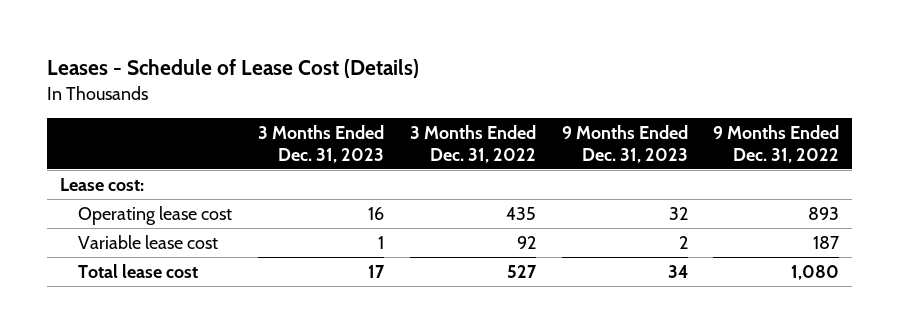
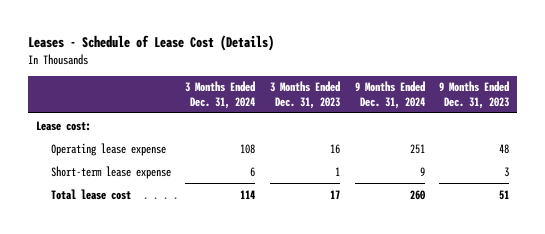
- | 3 Months Ended Dec. 31, 2023 | 3 Months Ended Dec. 31, 2022 | 9 Months Ended Dec. 31, 2023 | 9 Months Ended Dec. 31, 2022
+ | 3 Months Ended Dec. 31, 2024 | 3 Months Ended Dec. 31, 2023 | 9 Months Ended Dec. 31, 2024 | 9 Months Ended Dec. 31, 2023
- Operating lease cost | 16 | 435 | 32 | 893
- Variable lease cost | 1 | 92 | 2 | 187
- Total lease cost | 17 | 527 | 34 | 1,080
+ Operating lease expense | 108 | 16 | 251 | 48
+ Short-term lease expense | 6 | 1 | 9 | 3
+ Total lease cost | 114 | 17 | 260 | 51

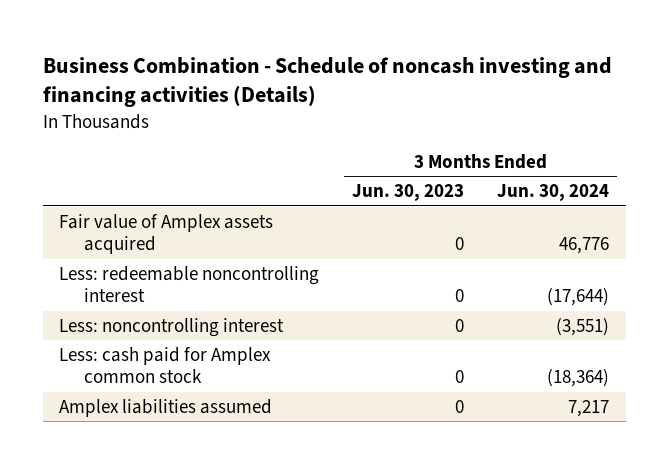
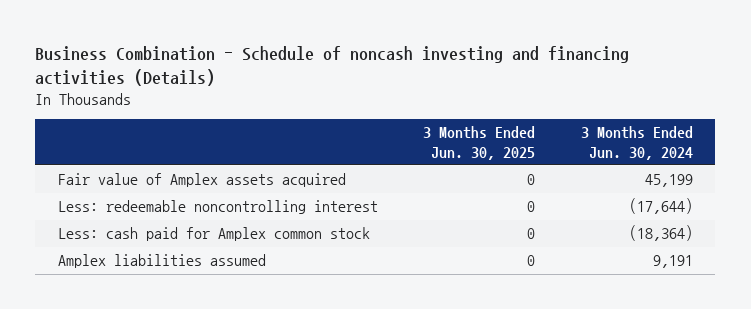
- | 3 Months Ended Jun. 30, 2023 | 3 Months Ended Jun. 30, 2024
+ | 3 Months Ended Jun. 30, 2025 | 3 Months Ended Jun. 30, 2024
- Fair value of Amplex assets acquired | 0 | 46,776
+ Fair value of Amplex assets acquired | 0 | 45,199
- Less: noncontrolling interest | 0 | (3,551)
- Amplex liabilities assumed | 0 | 7,217
+ Amplex liabilities assumed | 0 | 9,191

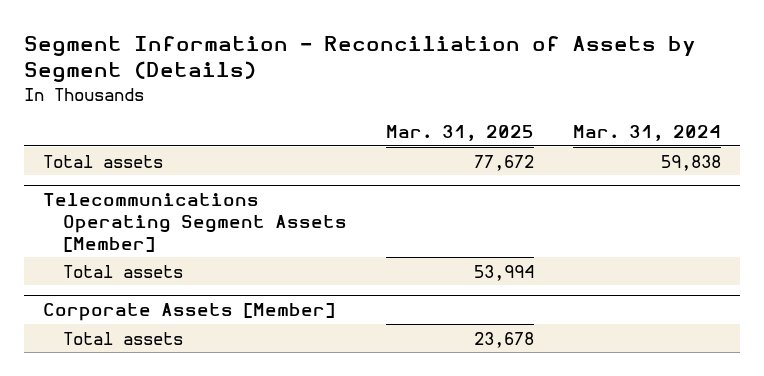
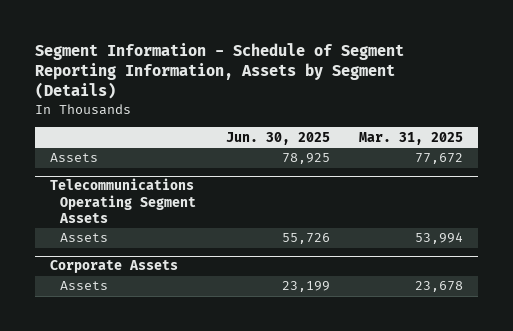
- Segment Information - Reconciliation of Assets by Segment (Details)
+ Segment Information - Schedule of Segment Reporting Information, Assets by Segment (Details)
- | Mar. 31, 2025 | Mar. 31, 2024
+ | Jun. 30, 2025 | Mar. 31, 2025
- Total assets | 77,672 | 59,838
- Telecommunications Operating Segment Assets [Member]
- Total assets | 53,994 |
- Corporate Assets [Member]
- Total assets | 23,678 |
+ Assets | 78,925 | 77,672
+ Telecommunications Operating Segment Assets
+ Assets | 55,726 | 53,994
+ Corporate Assets
+ Assets | 23,199 | 23,678

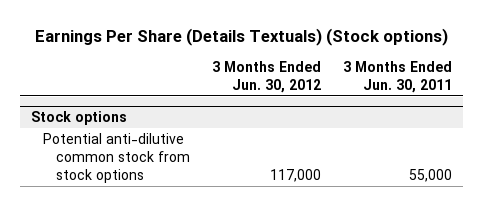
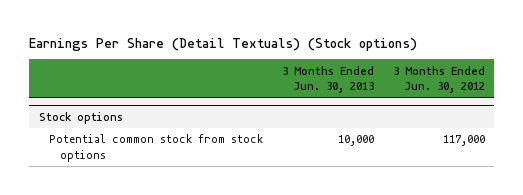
- Earnings Per Share (Details Textuals) (Stock options)
+ Earnings Per Share (Detail Textuals) (Stock options)
- | 3 Months Ended Jun. 30, 2012 | 3 Months Ended Jun. 30, 2011
+ | 3 Months Ended Jun. 30, 2013 | 3 Months Ended Jun. 30, 2012
@ Stock options
- Potential anti-dilutive common stock from stock options | 117,000 | 55,000
+ Potential common stock from stock options | 10,000 | 117,000

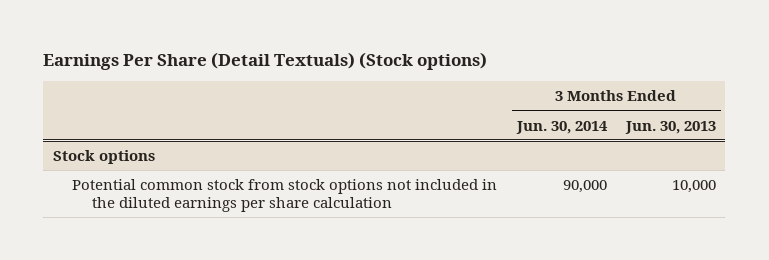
- | 3 Months Ended Jun. 30, 2013 | 3 Months Ended Jun. 30, 2012
+ | 3 Months Ended Jun. 30, 2014 | 3 Months Ended Jun. 30, 2013
@ Stock options
- Potential common stock from stock options | 10,000 | 117,000
+ Potential common stock from stock options not included in the diluted earnings per share calculation | 90,000 | 10,000

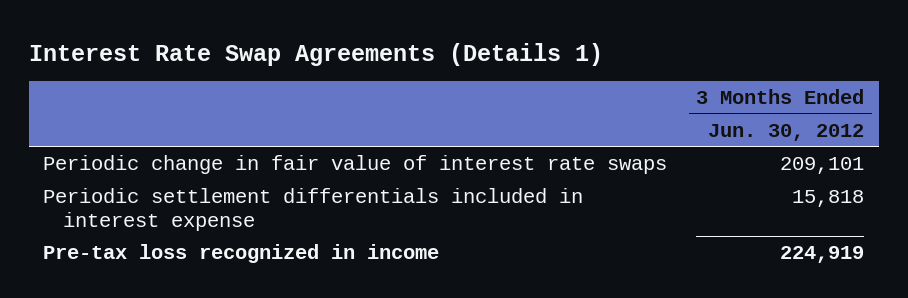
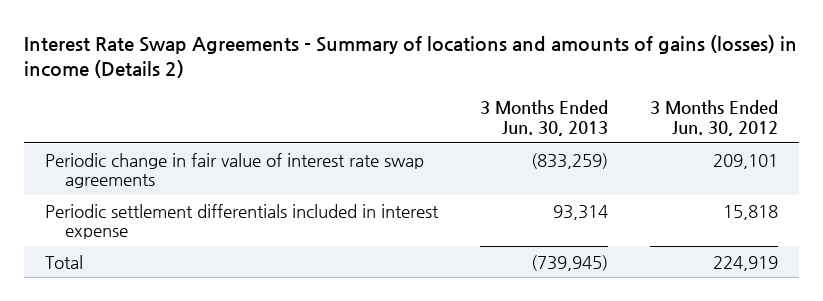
- Interest Rate Swap Agreements (Details 1)
+ Interest Rate Swap Agreements - Summary of locations and amounts of gains (losses) in income (Details 2)
- | 3 Months Ended Jun. 30, 2012
+ | 3 Months Ended Jun. 30, 2013 | 3 Months Ended Jun. 30, 2012
- Periodic change in fair value of interest rate swaps | 209,101
+ Periodic change in fair value of interest rate swap agreements | (833,259) | 209,101
- Pre-tax loss recognized in income | 224,919
+ Total | (739,945) | 224,919

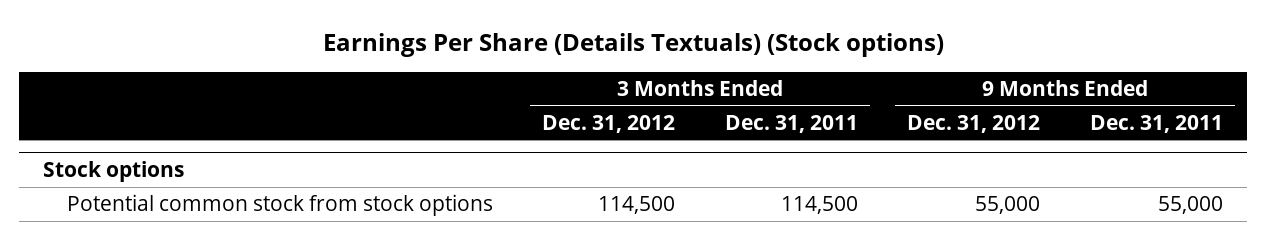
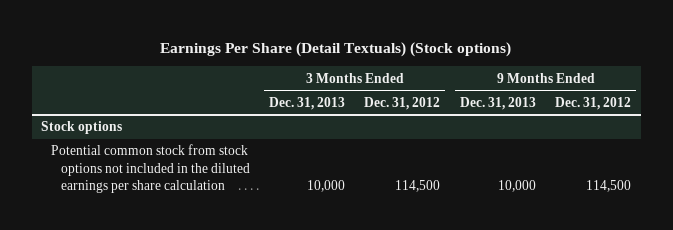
- Earnings Per Share (Details Textuals) (Stock options)
+ Earnings Per Share (Detail Textuals) (Stock options)
- | 3 Months Ended Dec. 31, 2012 | 3 Months Ended Dec. 31, 2011 | 9 Months Ended Dec. 31, 2012 | 9 Months Ended Dec. 31, 2011
+ | 3 Months Ended Dec. 31, 2013 | 3 Months Ended Dec. 31, 2012 | 9 Months Ended Dec. 31, 2013 | 9 Months Ended Dec. 31, 2012
@ Stock options
- Potential common stock from stock options | 114,500 | 114,500 | 55,000 | 55,000
+ Potential common stock from stock options not included in the diluted earnings per share calculation | 10,000 | 114,500 | 10,000 | 114,500

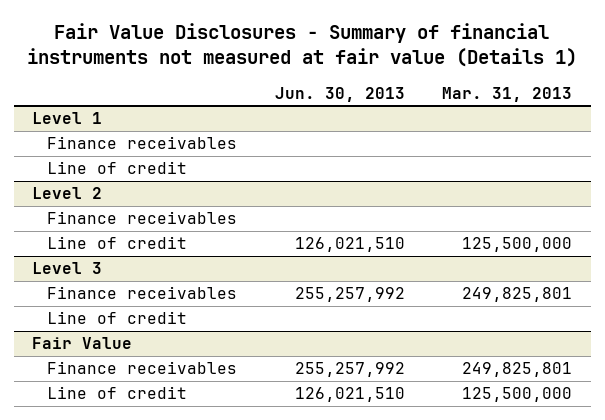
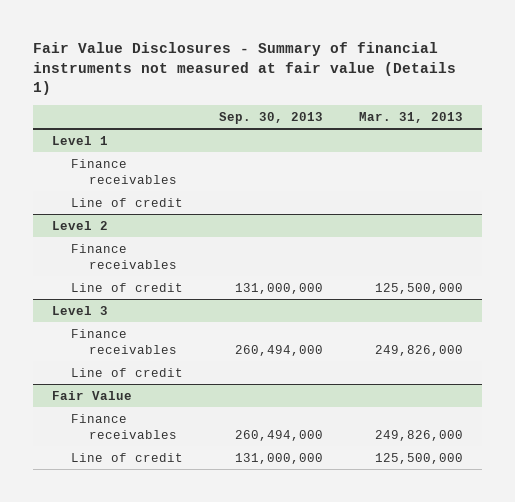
- | Jun. 30, 2013 | Mar. 31, 2013
+ | Sep. 30, 2013 | Mar. 31, 2013
@ Level 3
- Finance receivables | 255,257,992 | 249,825,801
+ Finance receivables | 260,494,000 | 249,826,000
@ Fair Value
- Finance receivables | 255,257,992 | 249,825,801
+ Finance receivables | 260,494,000 | 249,826,000

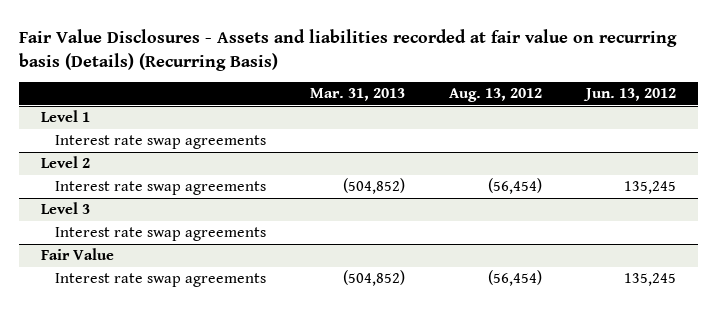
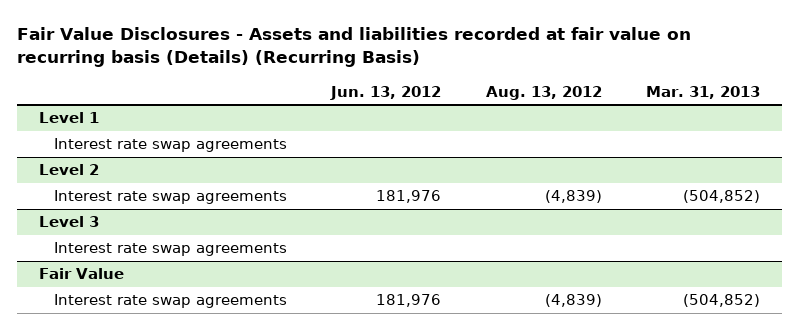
- | Mar. 31, 2013 | Aug. 13, 2012 | Jun. 13, 2012
+ | Jun. 13, 2012 | Aug. 13, 2012 | Mar. 31, 2013
@ Level 2
- Interest rate swap agreements | (504,852) | (56,454) | 135,245
+ Interest rate swap agreements | 181,976 | (4,839) | (504,852)
@ Fair Value
- Interest rate swap agreements | (504,852) | (56,454) | 135,245
+ Interest rate swap agreements | 181,976 | (4,839) | (504,852)

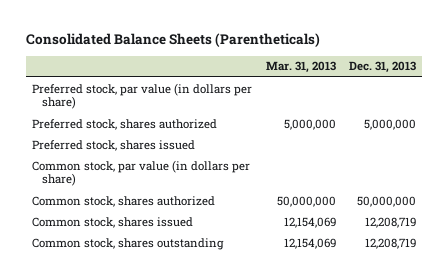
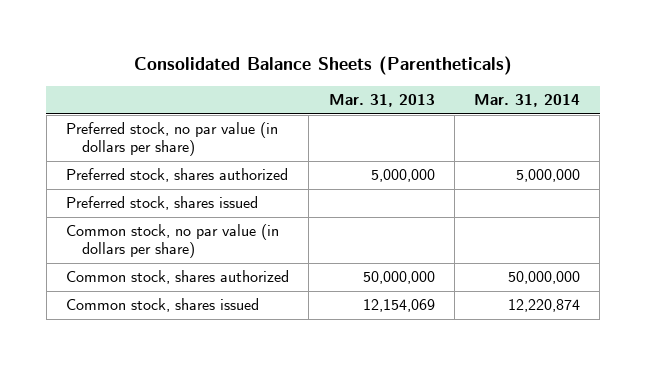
- | Mar. 31, 2013 | Dec. 31, 2013
+ | Mar. 31, 2013 | Mar. 31, 2014
- Preferred stock, par value (in dollars per share)
+ Preferred stock, no par value (in dollars per share)
- Common stock, par value (in dollars per share)
+ Common stock, no par value (in dollars per share)
- Common stock, shares outstanding | 12,154,069 | 12,208,719

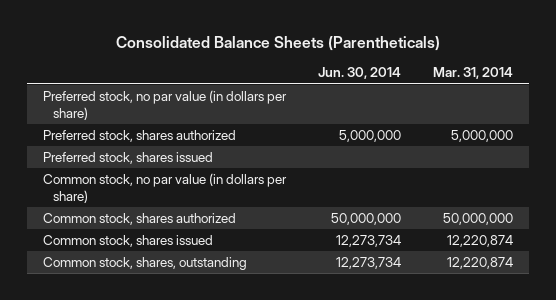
- | Mar. 31, 2013 | Mar. 31, 2014
+ | Jun. 30, 2014 | Mar. 31, 2014
+ Common stock, shares, outstanding | 12,273,734 | 12,220,874

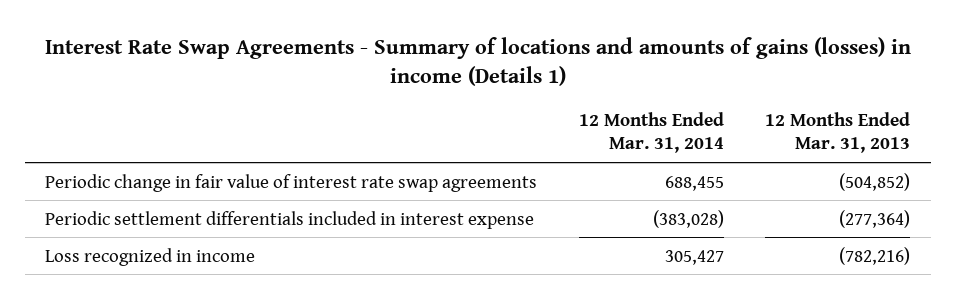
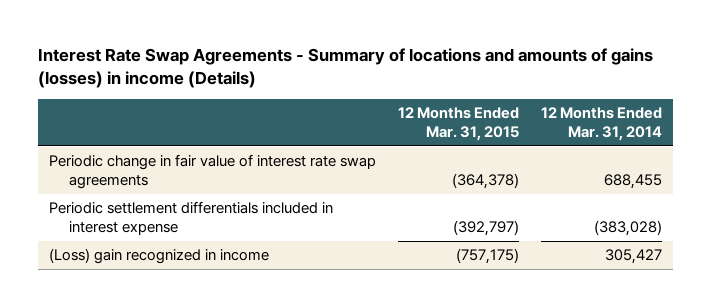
- Interest Rate Swap Agreements - Summary of locations and amounts of gains (losses) in income (Details 1)
+ Interest Rate Swap Agreements - Summary of locations and amounts of gains (losses) in income (Details)
- | 12 Months Ended Mar. 31, 2014 | 12 Months Ended Mar. 31, 2013
+ | 12 Months Ended Mar. 31, 2015 | 12 Months Ended Mar. 31, 2014
- Loss recognized in income | 305,427 | (782,216)
+ (Loss) gain recognized in income | (757,175) | 305,427

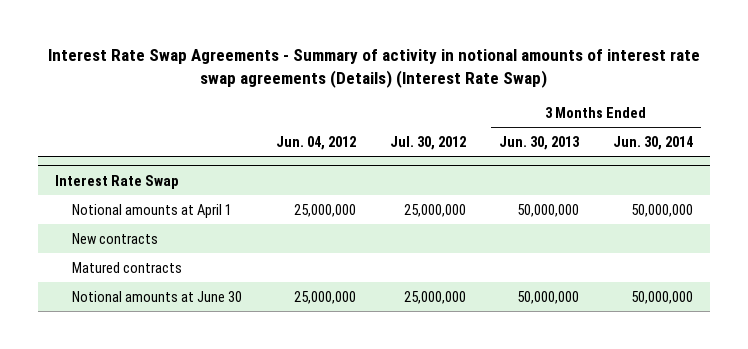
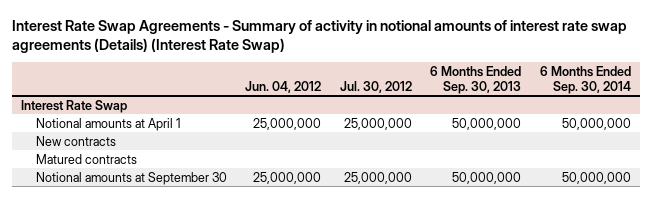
- | Jun. 04, 2012 | Jul. 30, 2012 | 3 Months Ended Jun. 30, 2013 | 3 Months Ended Jun. 30, 2014
+ | Jun. 04, 2012 | Jul. 30, 2012 | 6 Months Ended Sep. 30, 2013 | 6 Months Ended Sep. 30, 2014
@ Interest Rate Swap
- Notional amounts at June 30 | 25,000,000 | 25,000,000 | 50,000,000 | 50,000,000
+ Notional amounts at September 30 | 25,000,000 | 25,000,000 | 50,000,000 | 50,000,000

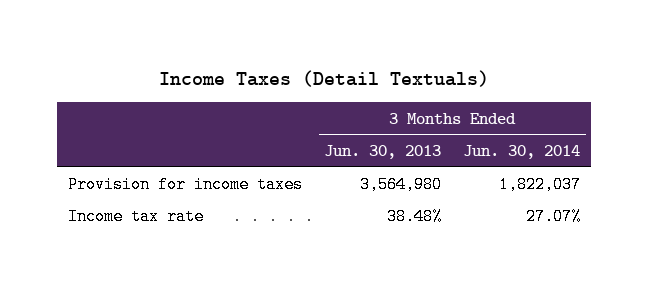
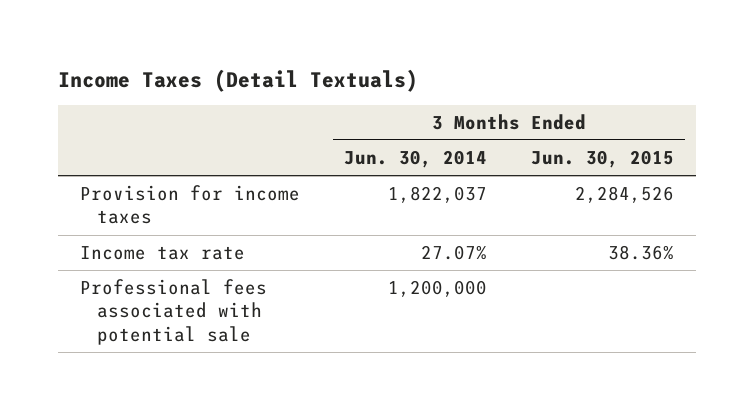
- | 3 Months Ended Jun. 30, 2013 | 3 Months Ended Jun. 30, 2014
+ | 3 Months Ended Jun. 30, 2014 | 3 Months Ended Jun. 30, 2015
+ Professional fees associated with potential sale | 1,200,000 |

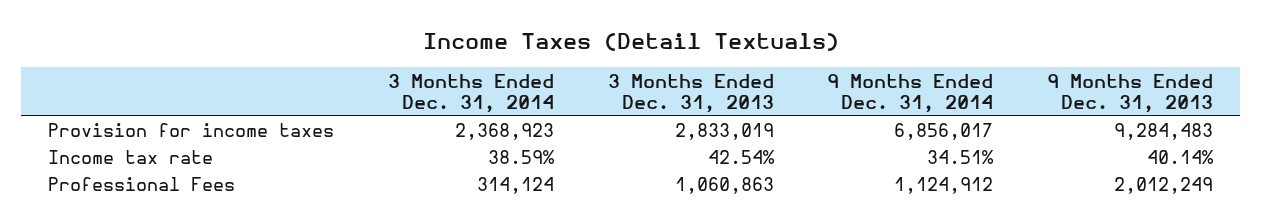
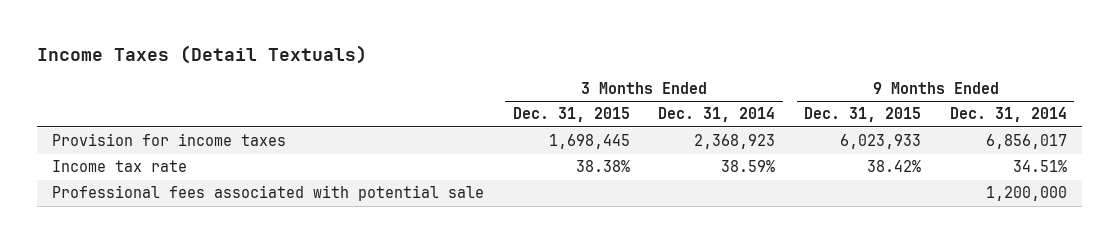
- | 3 Months Ended Dec. 31, 2014 | 3 Months Ended Dec. 31, 2013 | 9 Months Ended Dec. 31, 2014 | 9 Months Ended Dec. 31, 2013
+ | 3 Months Ended Dec. 31, 2015 | 3 Months Ended Dec. 31, 2014 | 9 Months Ended Dec. 31, 2015 | 9 Months Ended Dec. 31, 2014
- Professional Fees | 314,124 | 1,060,863 | 1,124,912 | 2,012,249
+ Professional fees associated with potential sale | | | | 1,200,000

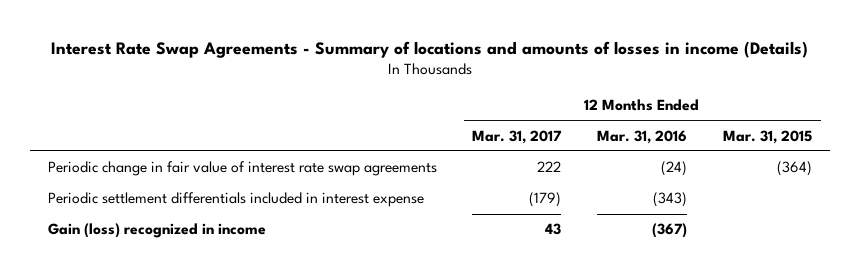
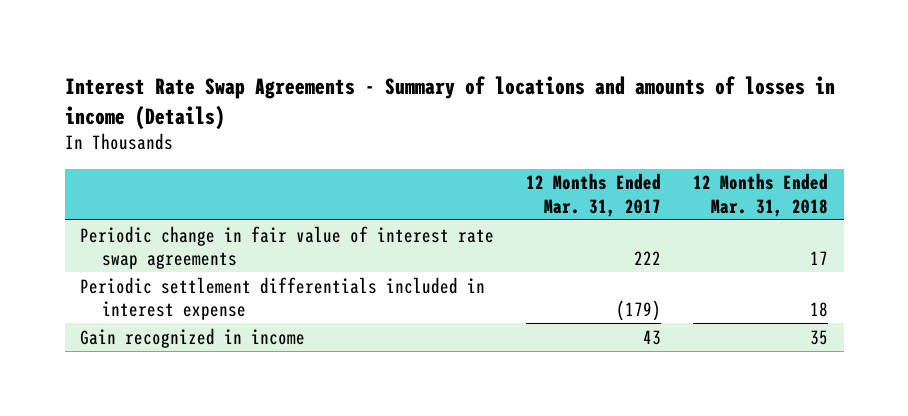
- | 12 Months Ended Mar. 31, 2017 | 12 Months Ended Mar. 31, 2016 | 12 Months Ended Mar. 31, 2015
+ | 12 Months Ended Mar. 31, 2017 | 12 Months Ended Mar. 31, 2018
- Gain (loss) recognized in income | 43 | (367) |
+ Gain recognized in income | 43 | 35

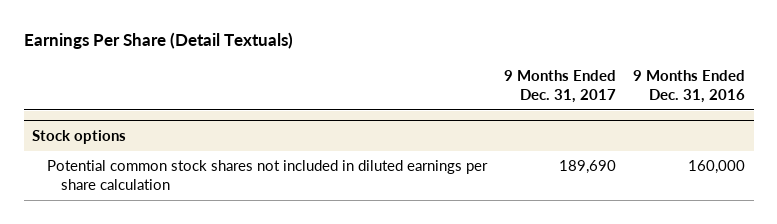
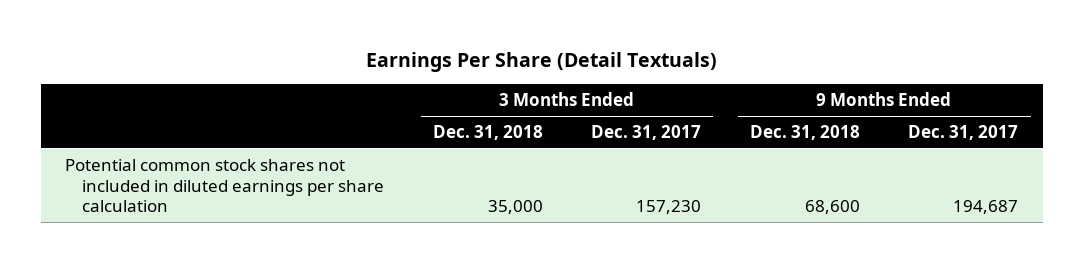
- | 9 Months Ended Dec. 31, 2017 | 9 Months Ended Dec. 31, 2016
+ | 3 Months Ended Dec. 31, 2018 | 3 Months Ended Dec. 31, 2017 | 9 Months Ended Dec. 31, 2018 | 9 Months Ended Dec. 31, 2017
- Stock options
- Potential common stock shares not included in diluted earnings per share calculation | 189,690 | 160,000
+ Potential common stock shares not included in diluted earnings per share calculation | 35,000 | 157,230 | 68,600 | 194,687

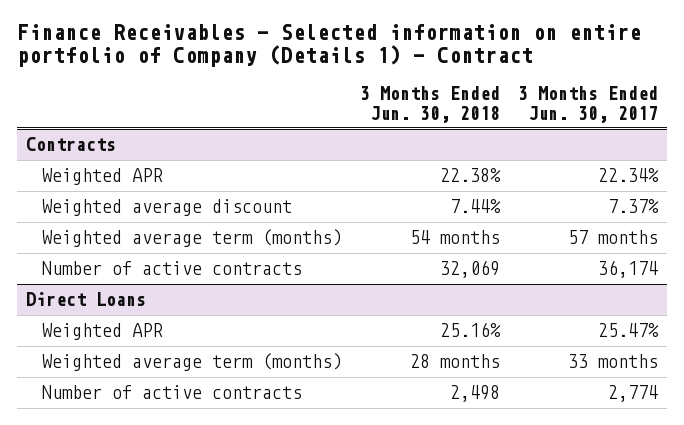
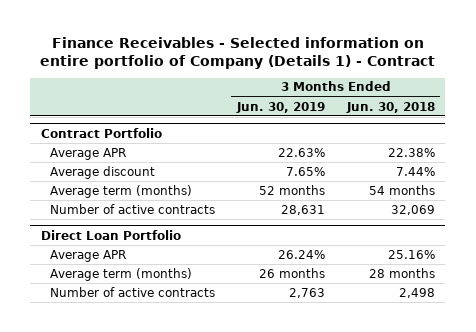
- | 3 Months Ended Jun. 30, 2018 | 3 Months Ended Jun. 30, 2017
+ | 3 Months Ended Jun. 30, 2019 | 3 Months Ended Jun. 30, 2018
- Contracts
- Weighted APR | 22.38% | 22.34%
- Weighted average discount | 7.44% | 7.37%
- Weighted average term (months) | 54 months | 57 months
+ Contract Portfolio
+ Average APR | 22.63% | 22.38%
+ Average discount | 7.65% | 7.44%
+ Average term (months) | 52 months | 54 months
- Direct Loans
- Weighted APR | 25.16% | 25.47%
- Weighted average term (months) | 28 months | 33 months
+ Direct Loan Portfolio
+ Average APR | 26.24% | 25.16%
+ Average term (months) | 26 months | 28 months

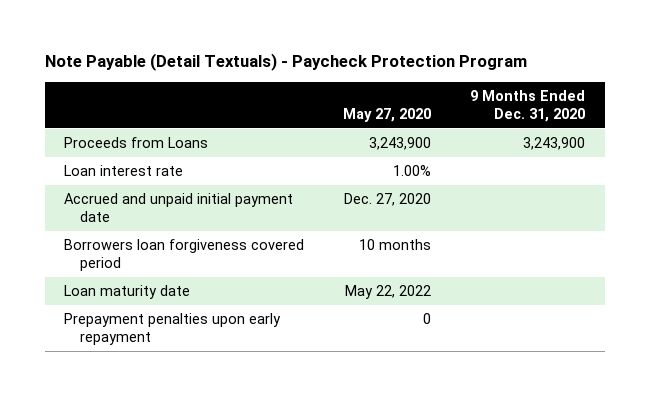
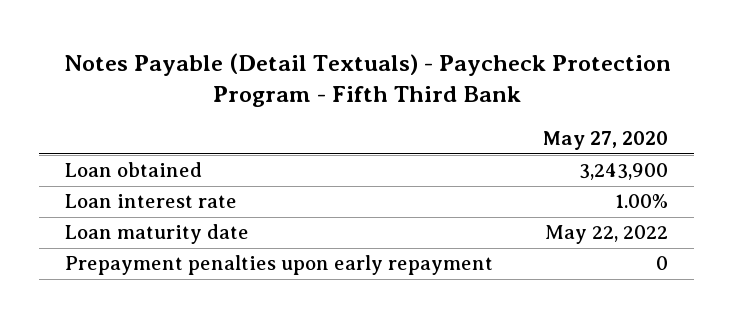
- Note Payable (Detail Textuals) - Paycheck Protection Program
+ Notes Payable (Detail Textuals) - Paycheck Protection Program - Fifth Third Bank
- | May 27, 2020 | 9 Months Ended Dec. 31, 2020
+ | May 27, 2020
- Proceeds from Loans | 3,243,900 | 3,243,900
+ Loan obtained | 3,243,900
- Accrued and unpaid initial payment date | Dec. 27, 2020 |
- Borrowers loan forgiveness covered period | 10 months |

